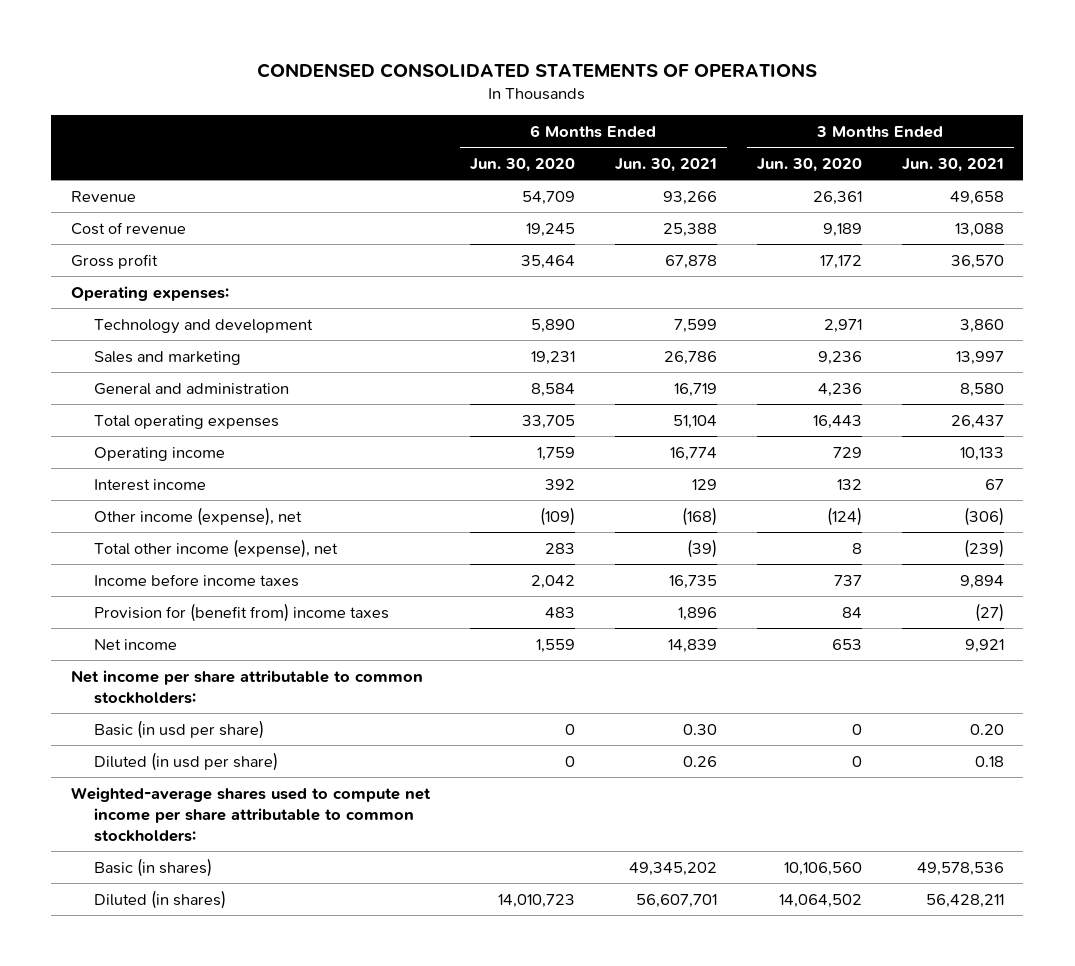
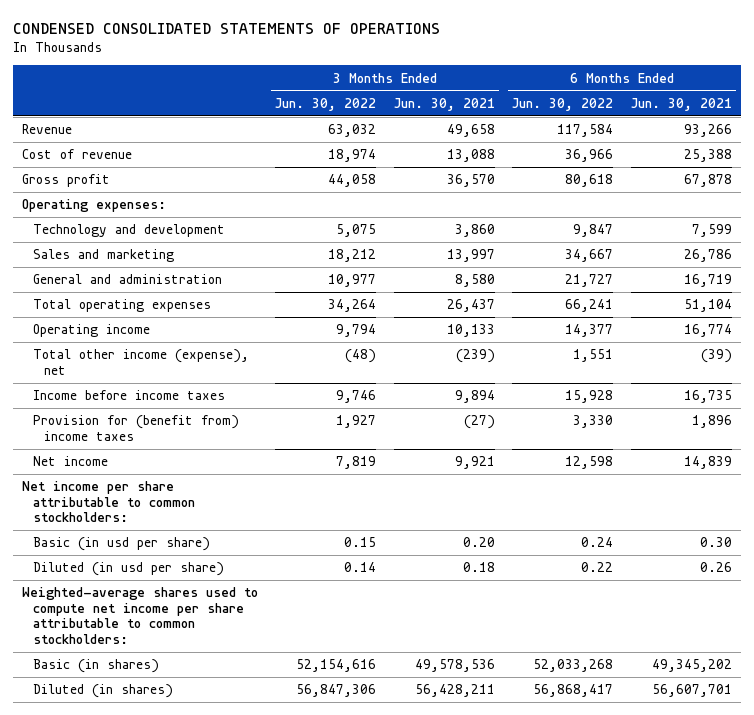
- | 6 Months Ended Jun. 30, 2020 | 6 Months Ended Jun. 30, 2021 | 3 Months Ended Jun. 30, 2020 | 3 Months Ended Jun. 30, 2021
+ | 3 Months Ended Jun. 30, 2022 | 3 Months Ended Jun. 30, 2021 | 6 Months Ended Jun. 30, 2022 | 6 Months Ended Jun. 30, 2021
- Interest income | 392 | 129 | 132 | 67
- Other income (expense), net | (109) | (168) | (124) | (306)

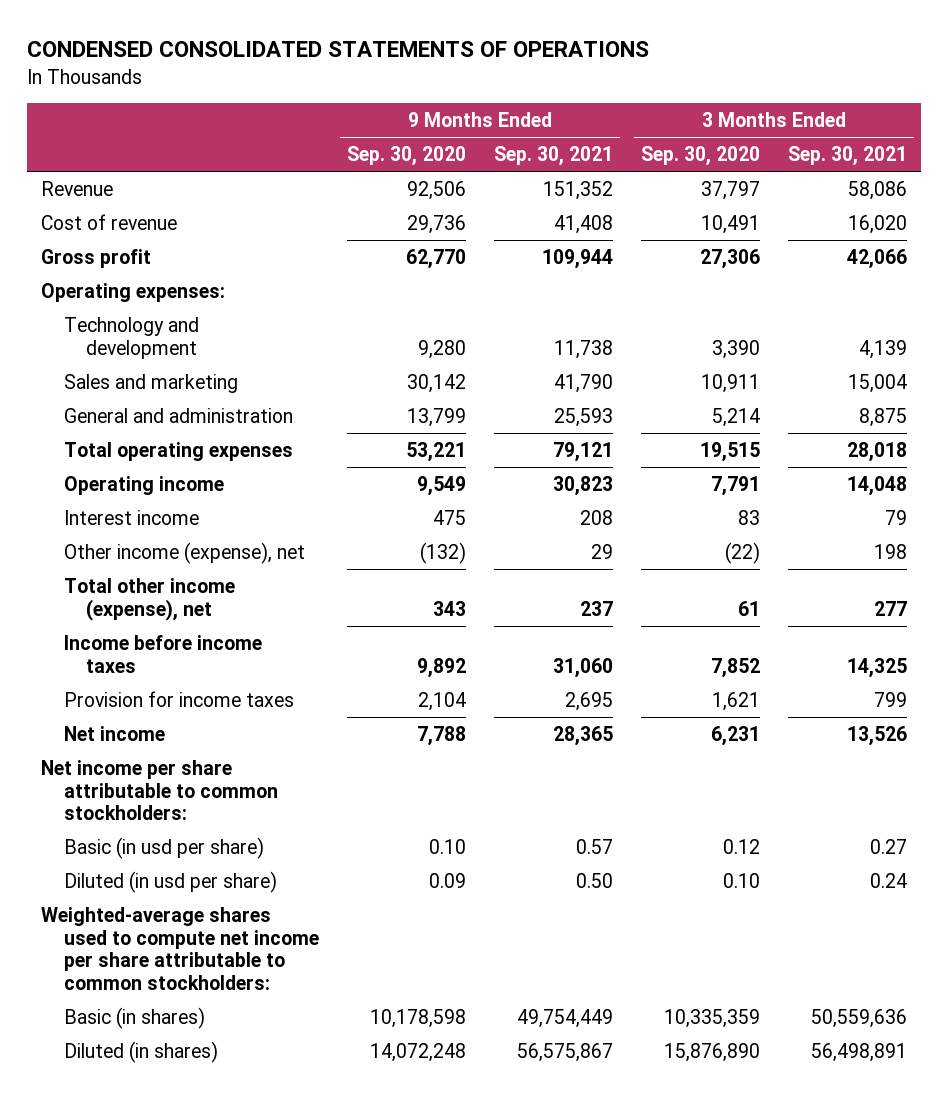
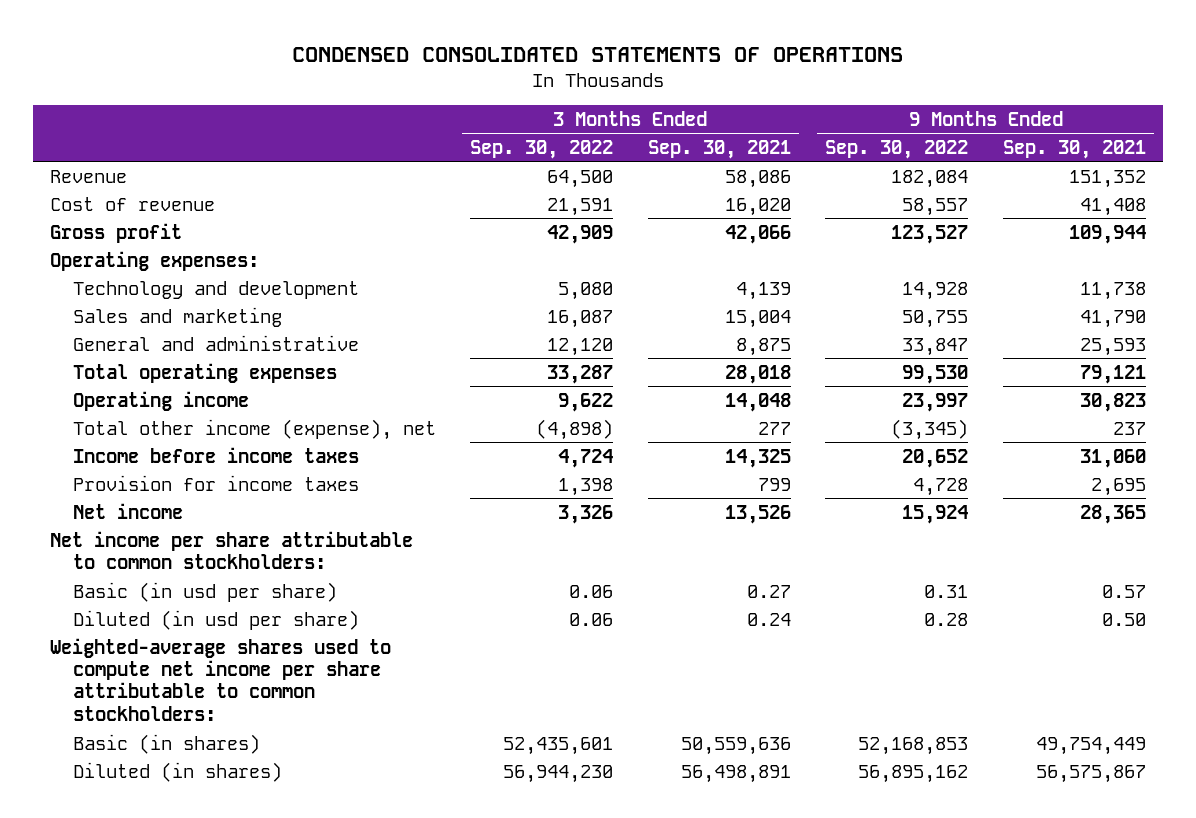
- | 9 Months Ended Sep. 30, 2020 | 9 Months Ended Sep. 30, 2021 | 3 Months Ended Sep. 30, 2020 | 3 Months Ended Sep. 30, 2021
+ | 3 Months Ended Sep. 30, 2022 | 3 Months Ended Sep. 30, 2021 | 9 Months Ended Sep. 30, 2022 | 9 Months Ended Sep. 30, 2021
- General and administration | 13,799 | 25,593 | 5,214 | 8,875
+ General and administrative | 12,120 | 8,875 | 33,847 | 25,593
- Interest income | 475 | 208 | 83 | 79
- Other income (expense), net | (132) | 29 | (22) | 198

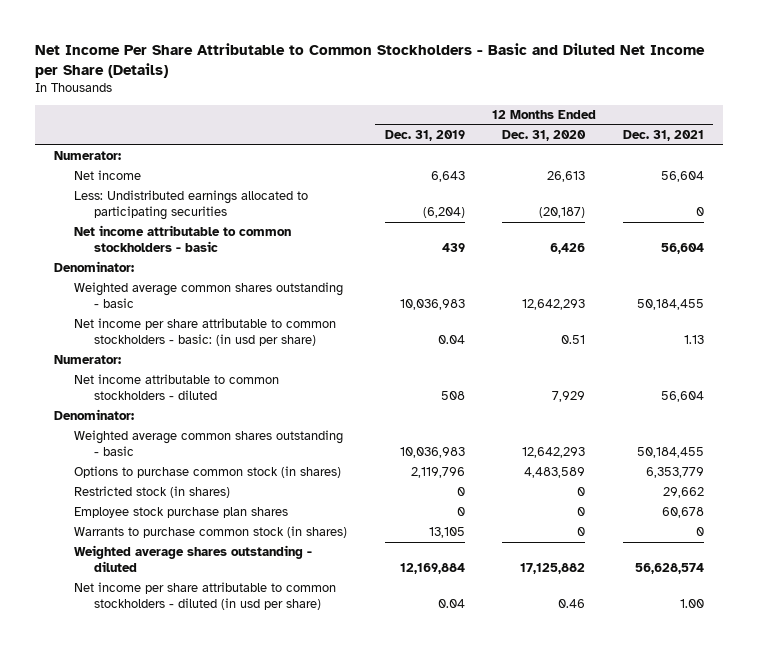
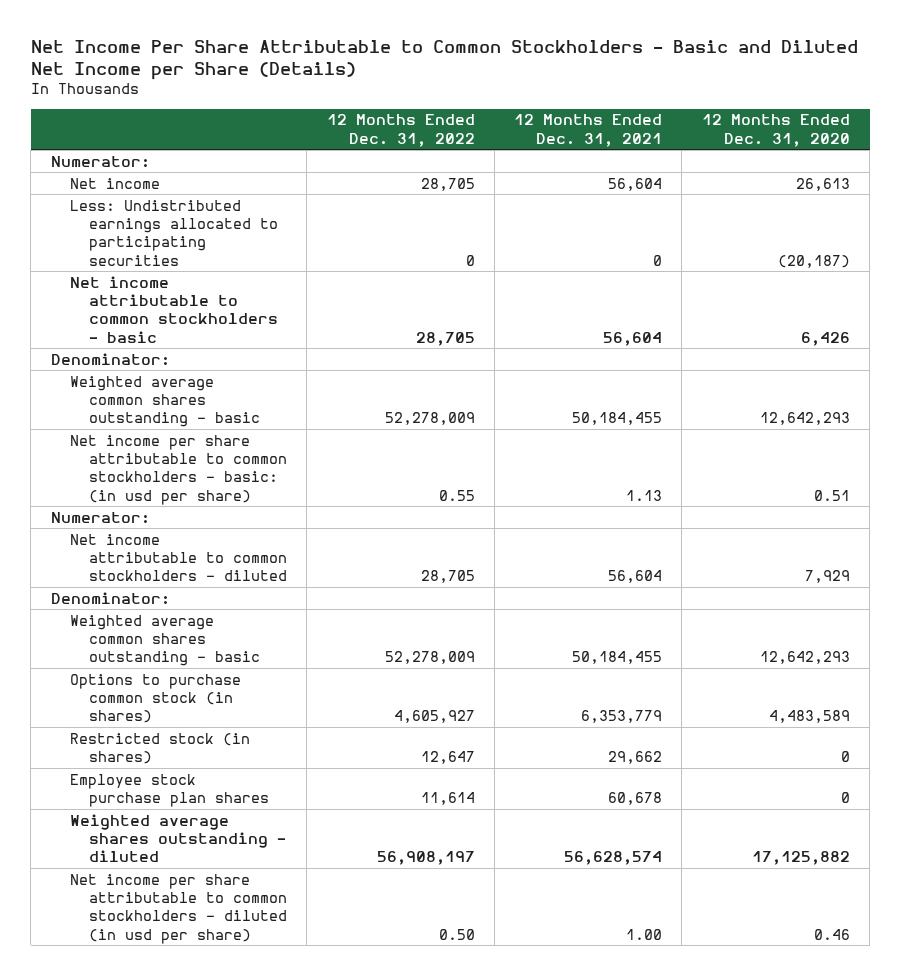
- | 12 Months Ended Dec. 31, 2019 | 12 Months Ended Dec. 31, 2020 | 12 Months Ended Dec. 31, 2021
+ | 12 Months Ended Dec. 31, 2022 | 12 Months Ended Dec. 31, 2021 | 12 Months Ended Dec. 31, 2020
- Warrants to purchase common stock (in shares) | 13,105 | 0 | 0

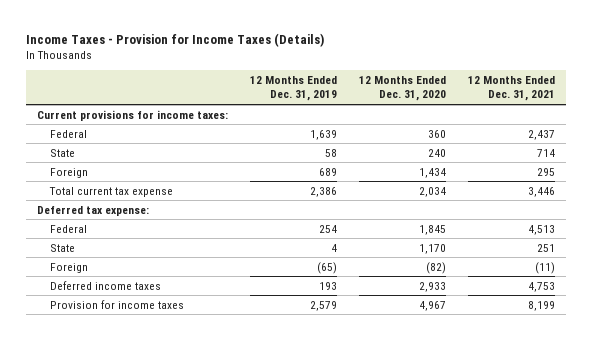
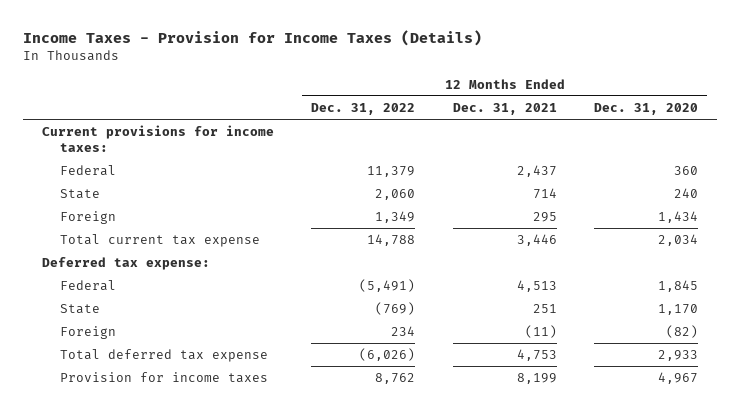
- | 12 Months Ended Dec. 31, 2019 | 12 Months Ended Dec. 31, 2020 | 12 Months Ended Dec. 31, 2021
+ | 12 Months Ended Dec. 31, 2022 | 12 Months Ended Dec. 31, 2021 | 12 Months Ended Dec. 31, 2020
- Deferred income taxes | 193 | 2,933 | 4,753
+ Total deferred tax expense | (6,026) | 4,753 | 2,933

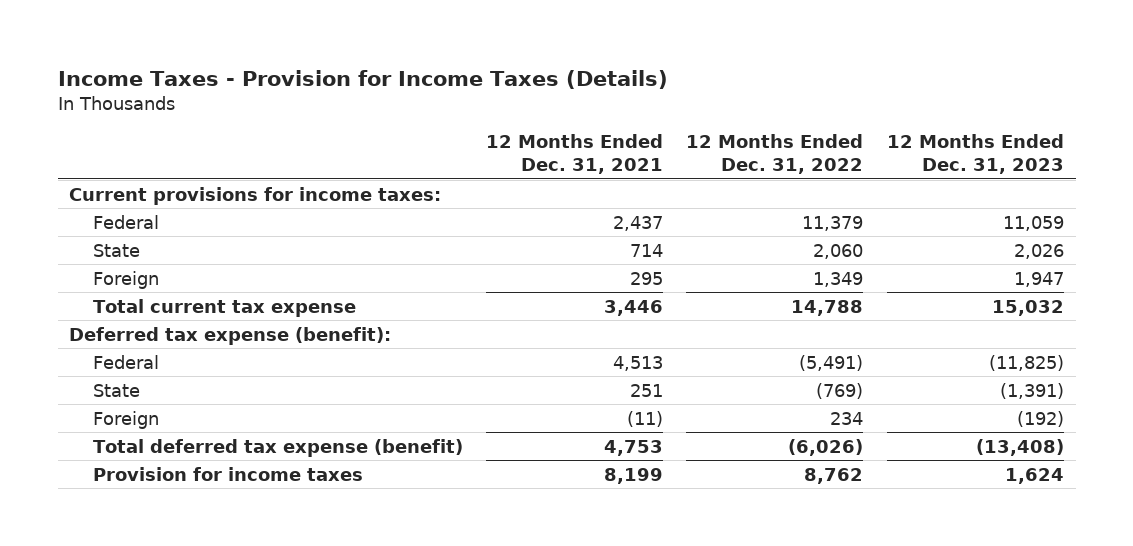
- | 12 Months Ended Dec. 31, 2022 | 12 Months Ended Dec. 31, 2021 | 12 Months Ended Dec. 31, 2020
+ | 12 Months Ended Dec. 31, 2021 | 12 Months Ended Dec. 31, 2022 | 12 Months Ended Dec. 31, 2023
- Deferred tax expense:
+ Deferred tax expense (benefit):
- Total deferred tax expense | (6,026) | 4,753 | 2,933
+ Total deferred tax expense (benefit) | 4,753 | (6,026) | (13,408)

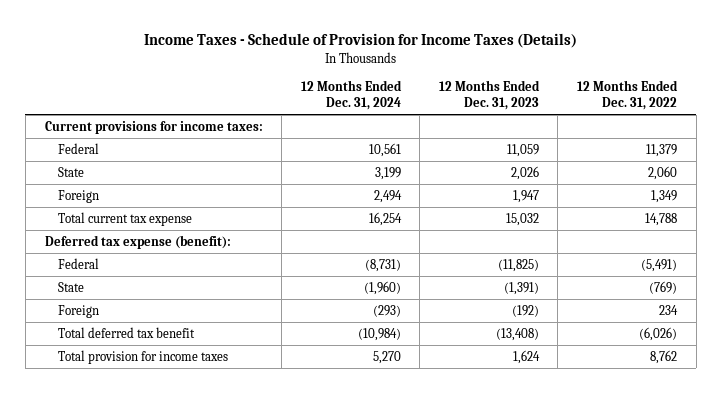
- Income Taxes - Provision for Income Taxes (Details)
+ Income Taxes - Schedule of Provision for Income Taxes (Details)
- | 12 Months Ended Dec. 31, 2021 | 12 Months Ended Dec. 31, 2022 | 12 Months Ended Dec. 31, 2023
+ | 12 Months Ended Dec. 31, 2024 | 12 Months Ended Dec. 31, 2023 | 12 Months Ended Dec. 31, 2022
- Total deferred tax expense (benefit) | 4,753 | (6,026) | (13,408)
- Provision for income taxes | 8,199 | 8,762 | 1,624
+ Total deferred tax benefit | (10,984) | (13,408) | (6,026)
+ Total provision for income taxes | 5,270 | 1,624 | 8,762

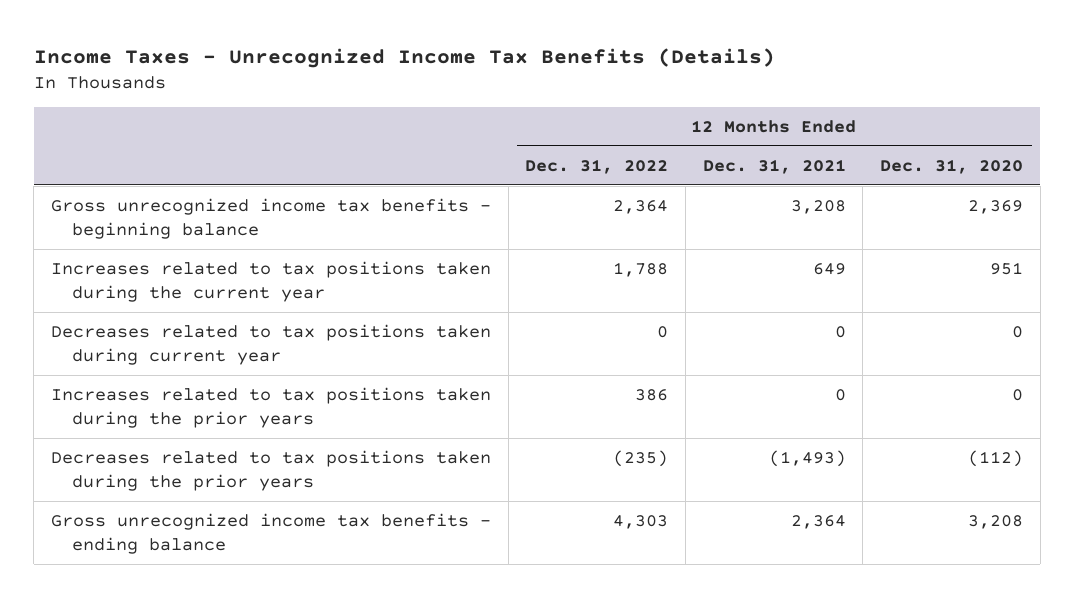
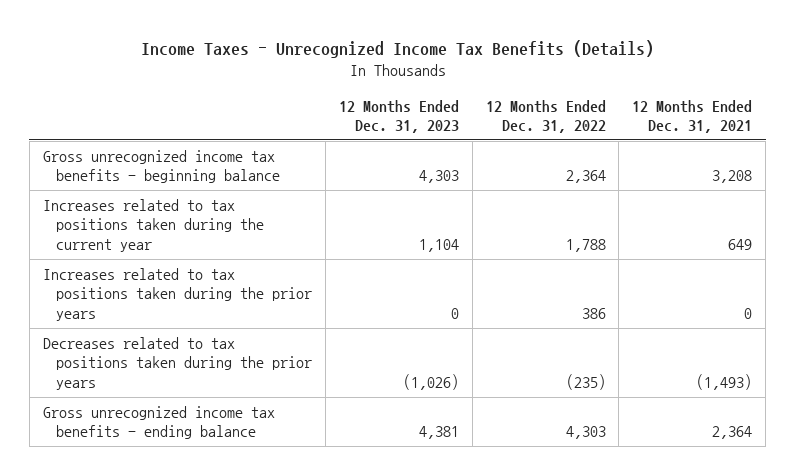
- | 12 Months Ended Dec. 31, 2022 | 12 Months Ended Dec. 31, 2021 | 12 Months Ended Dec. 31, 2020
+ | 12 Months Ended Dec. 31, 2023 | 12 Months Ended Dec. 31, 2022 | 12 Months Ended Dec. 31, 2021
- Decreases related to tax positions taken during current year | 0 | 0 | 0

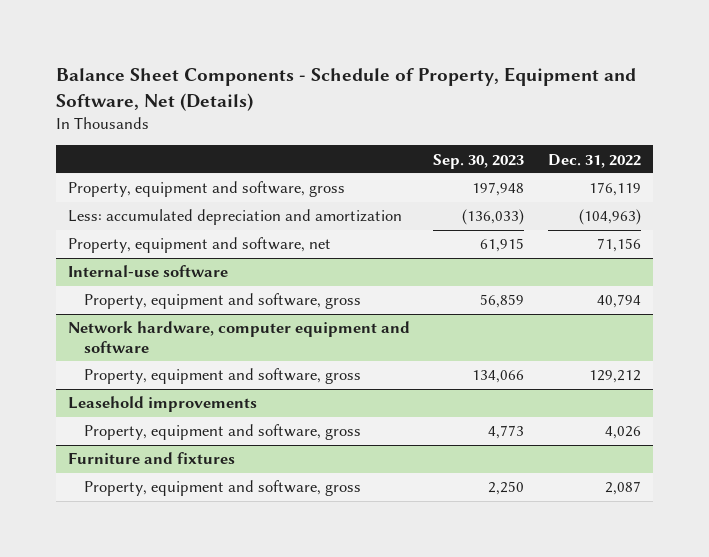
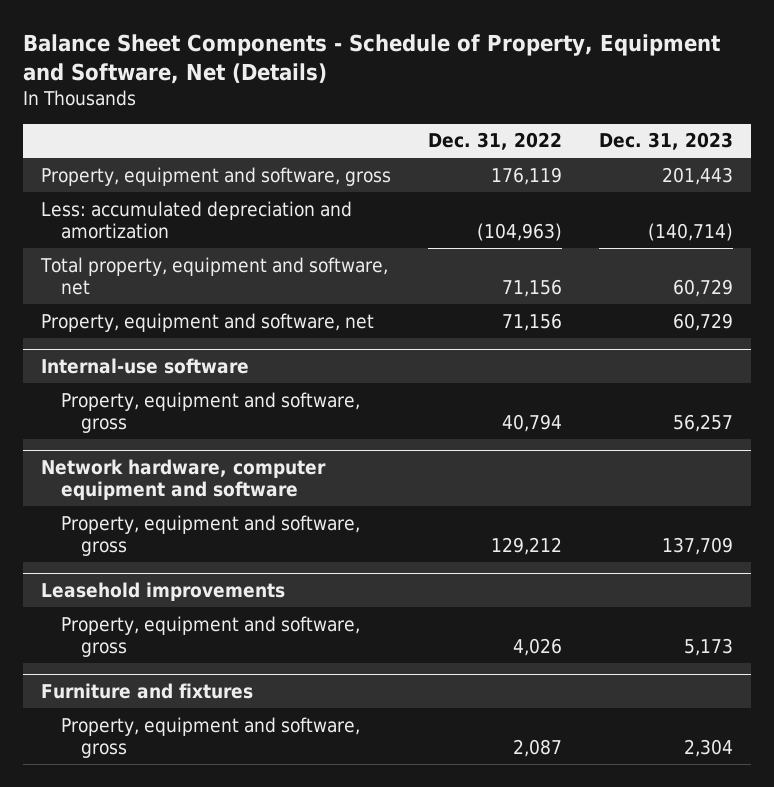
- | Sep. 30, 2023 | Dec. 31, 2022
+ | Dec. 31, 2022 | Dec. 31, 2023
+ Total property, equipment and software, net | 71,156 | 60,729

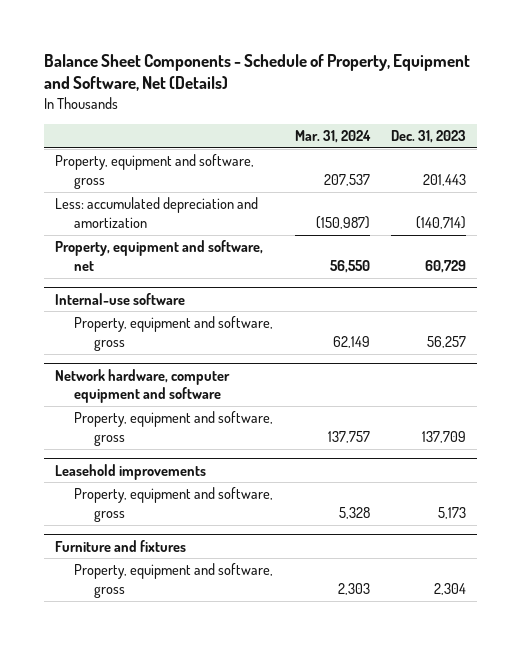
- | Dec. 31, 2022 | Dec. 31, 2023
+ | Mar. 31, 2024 | Dec. 31, 2023
- Total property, equipment and software, net | 71,156 | 60,729

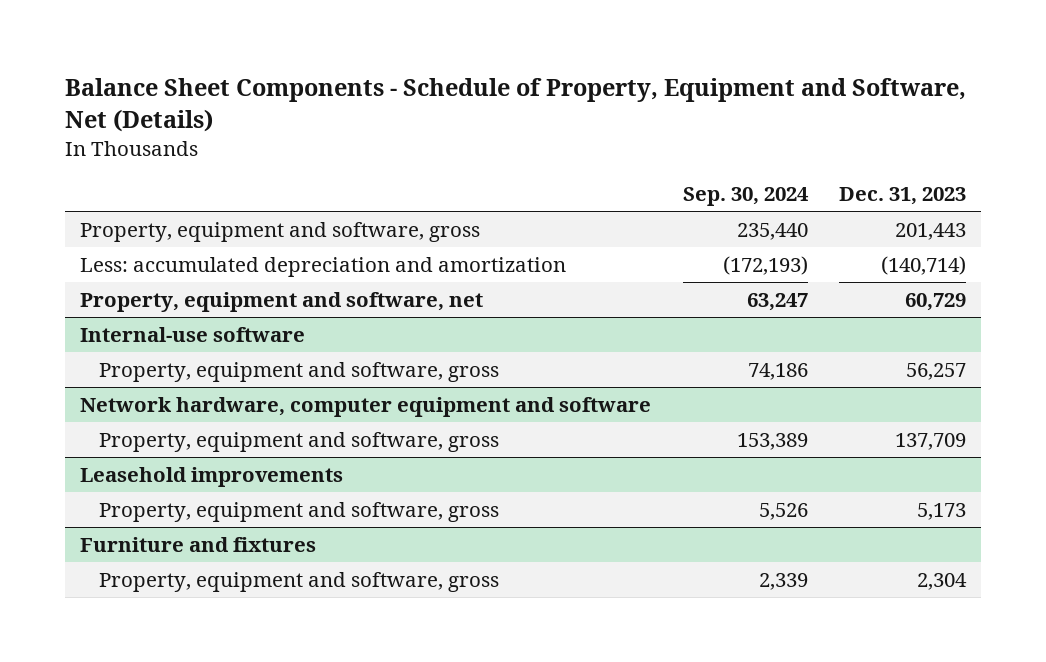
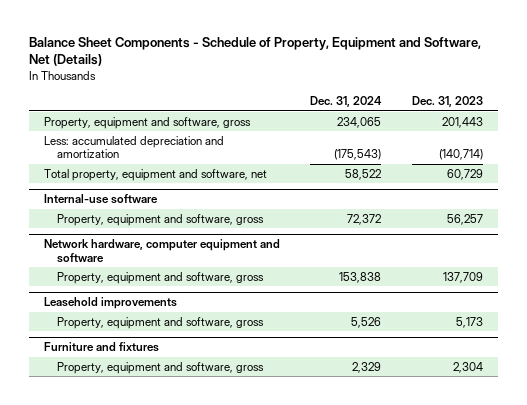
- | Sep. 30, 2024 | Dec. 31, 2023
+ | Dec. 31, 2024 | Dec. 31, 2023
- Property, equipment and software, net | 63,247 | 60,729
+ Total property, equipment and software, net | 58,522 | 60,729

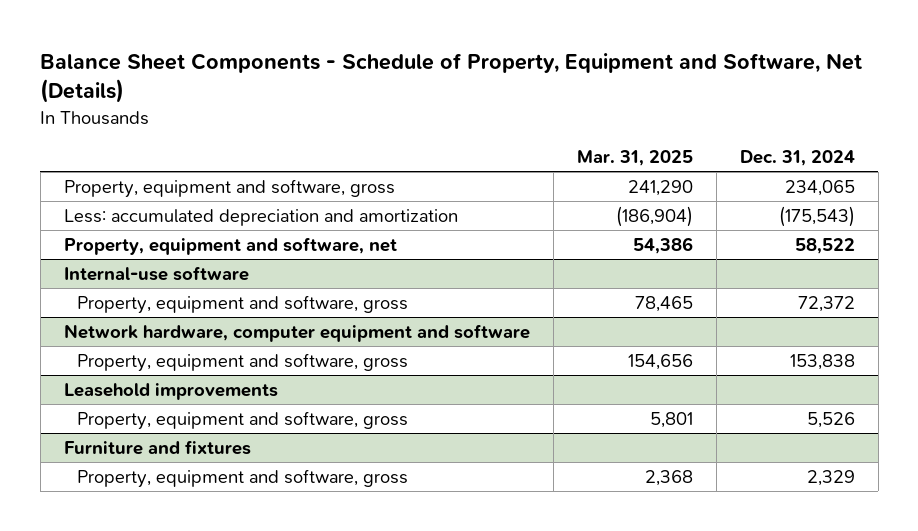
- | Dec. 31, 2024 | Dec. 31, 2023
+ | Mar. 31, 2025 | Dec. 31, 2024
- Total property, equipment and software, net | 58,522 | 60,729
+ Property, equipment and software, net | 54,386 | 58,522

